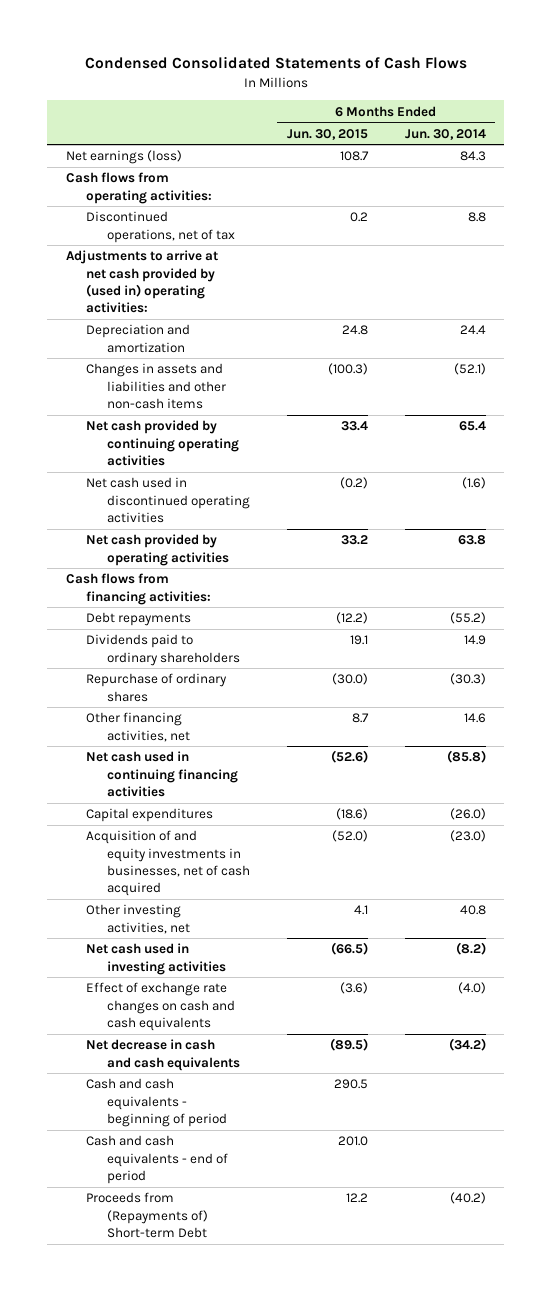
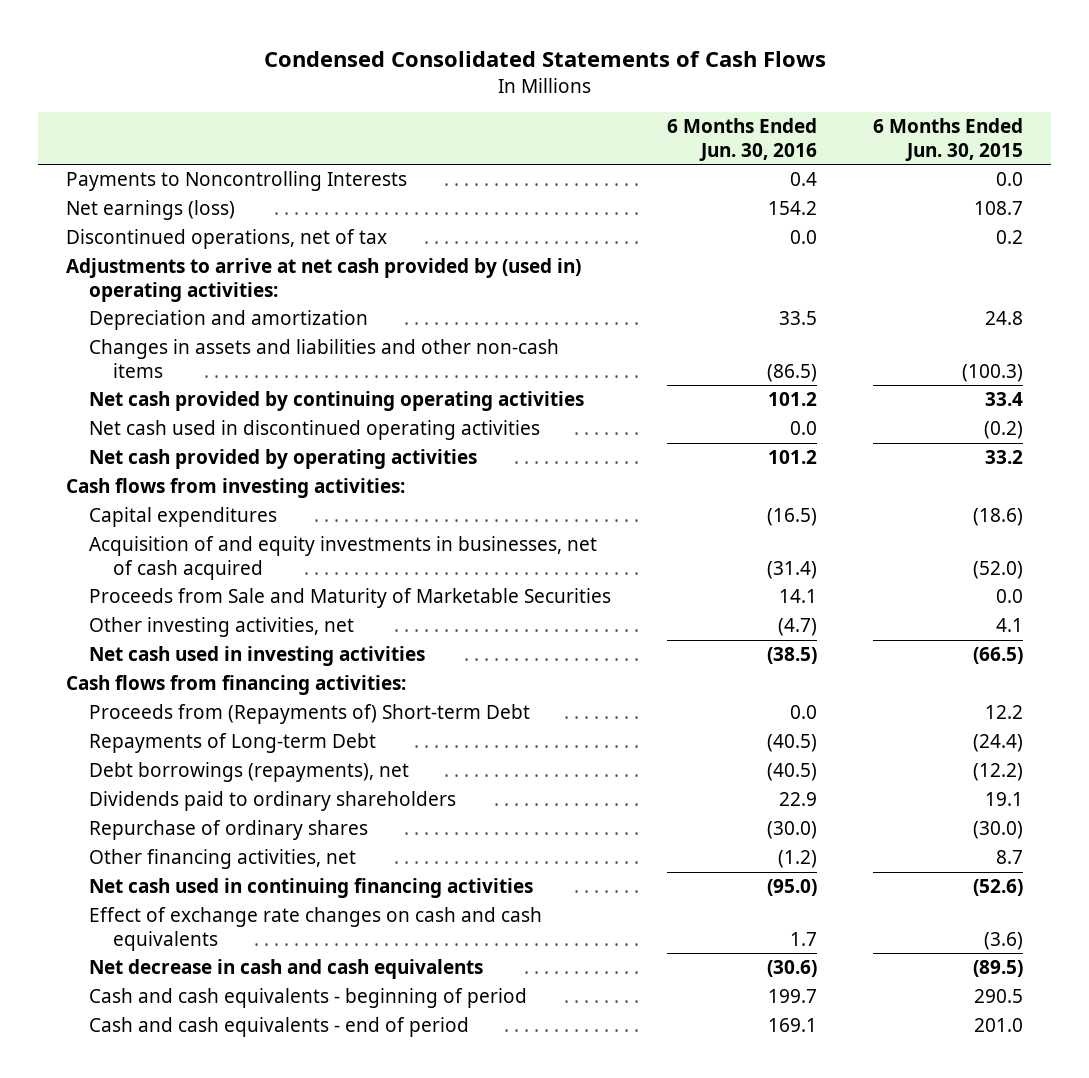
- | 6 Months Ended Jun. 30, 2015 | 6 Months Ended Jun. 30, 2014
+ | 6 Months Ended Jun. 30, 2016 | 6 Months Ended Jun. 30, 2015
+ Payments to Noncontrolling Interests | 0.4 | 0.0
- Cash flows from operating activities:
+ Cash flows from investing activities:
moved up: Capital expenditures | (16.5) | (18.6)
moved up: Acquisition of and equity investments in businesses, net of cash acquired | (31.4) | (52.0)
+ Proceeds from Sale and Maturity of Marketable Securities | 14.1 | 0.0
moved up: Other investing activities, net | (4.7) | 4.1
moved up: Net cash used in investing activities | (38.5) | (66.5)
- Debt repayments | (12.2) | (55.2)
moved up: Proceeds from (Repayments of) Short-term Debt | 0.0 | 12.2
+ Repayments of Long-term Debt | (40.5) | (24.4)
+ Debt borrowings (repayments), net | (40.5) | (12.2)

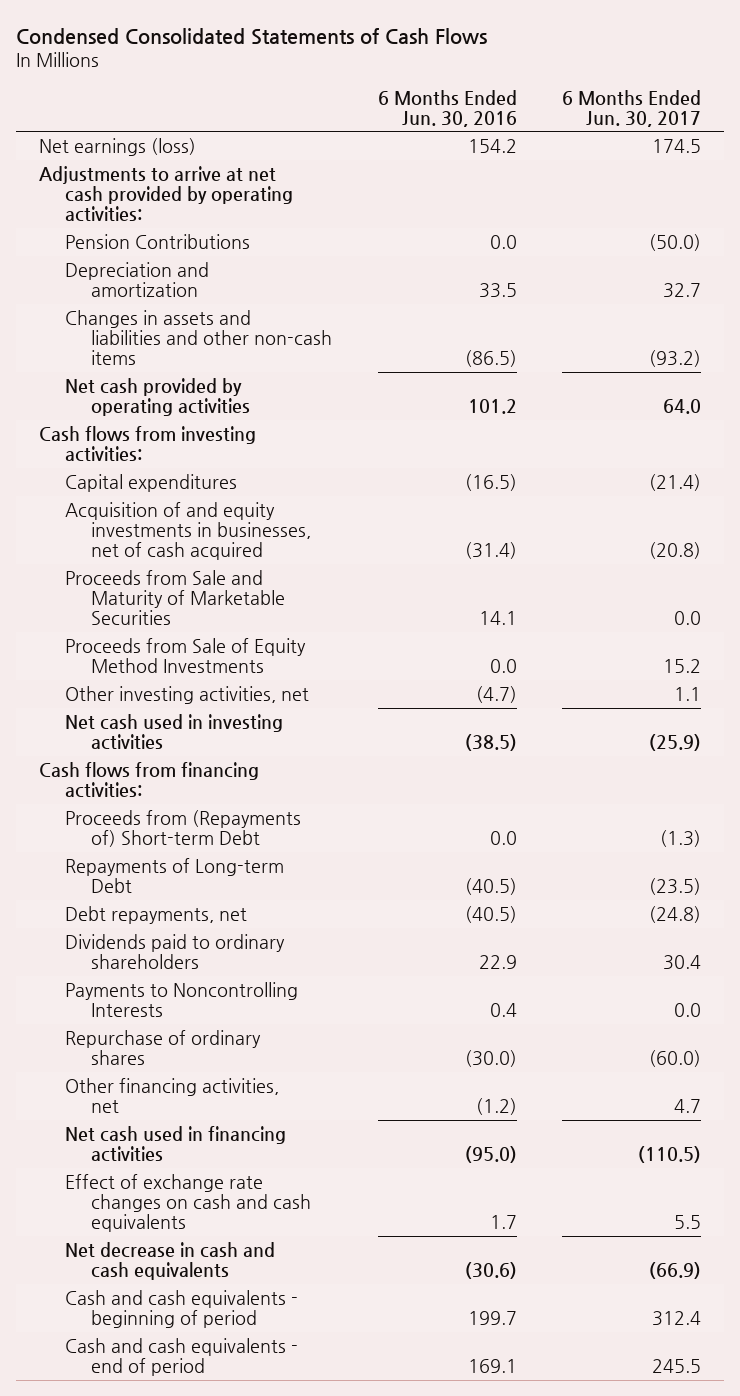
- | 6 Months Ended Jun. 30, 2016 | 6 Months Ended Jun. 30, 2015
+ | 6 Months Ended Jun. 30, 2016 | 6 Months Ended Jun. 30, 2017
- Discontinued operations, net of tax | 0.0 | 0.2
- Adjustments to arrive at net cash provided by (used in) operating activities:
+ Adjustments to arrive at net cash provided by operating activities:
+ Pension Contributions | 0.0 | (50.0)
- Net cash provided by continuing operating activities | 101.2 | 33.4
- Net cash used in discontinued operating activities | 0.0 | (0.2)
+ Proceeds from Sale of Equity Method Investments | 0.0 | 15.2
- Debt borrowings (repayments), net | (40.5) | (12.2)
+ Debt repayments, net | (40.5) | (24.8)
moved down: Payments to Noncontrolling Interests | 0.4 | 0.0
- Net cash used in continuing financing activities | (95.0) | (52.6)
+ Net cash used in financing activities | (95.0) | (110.5)

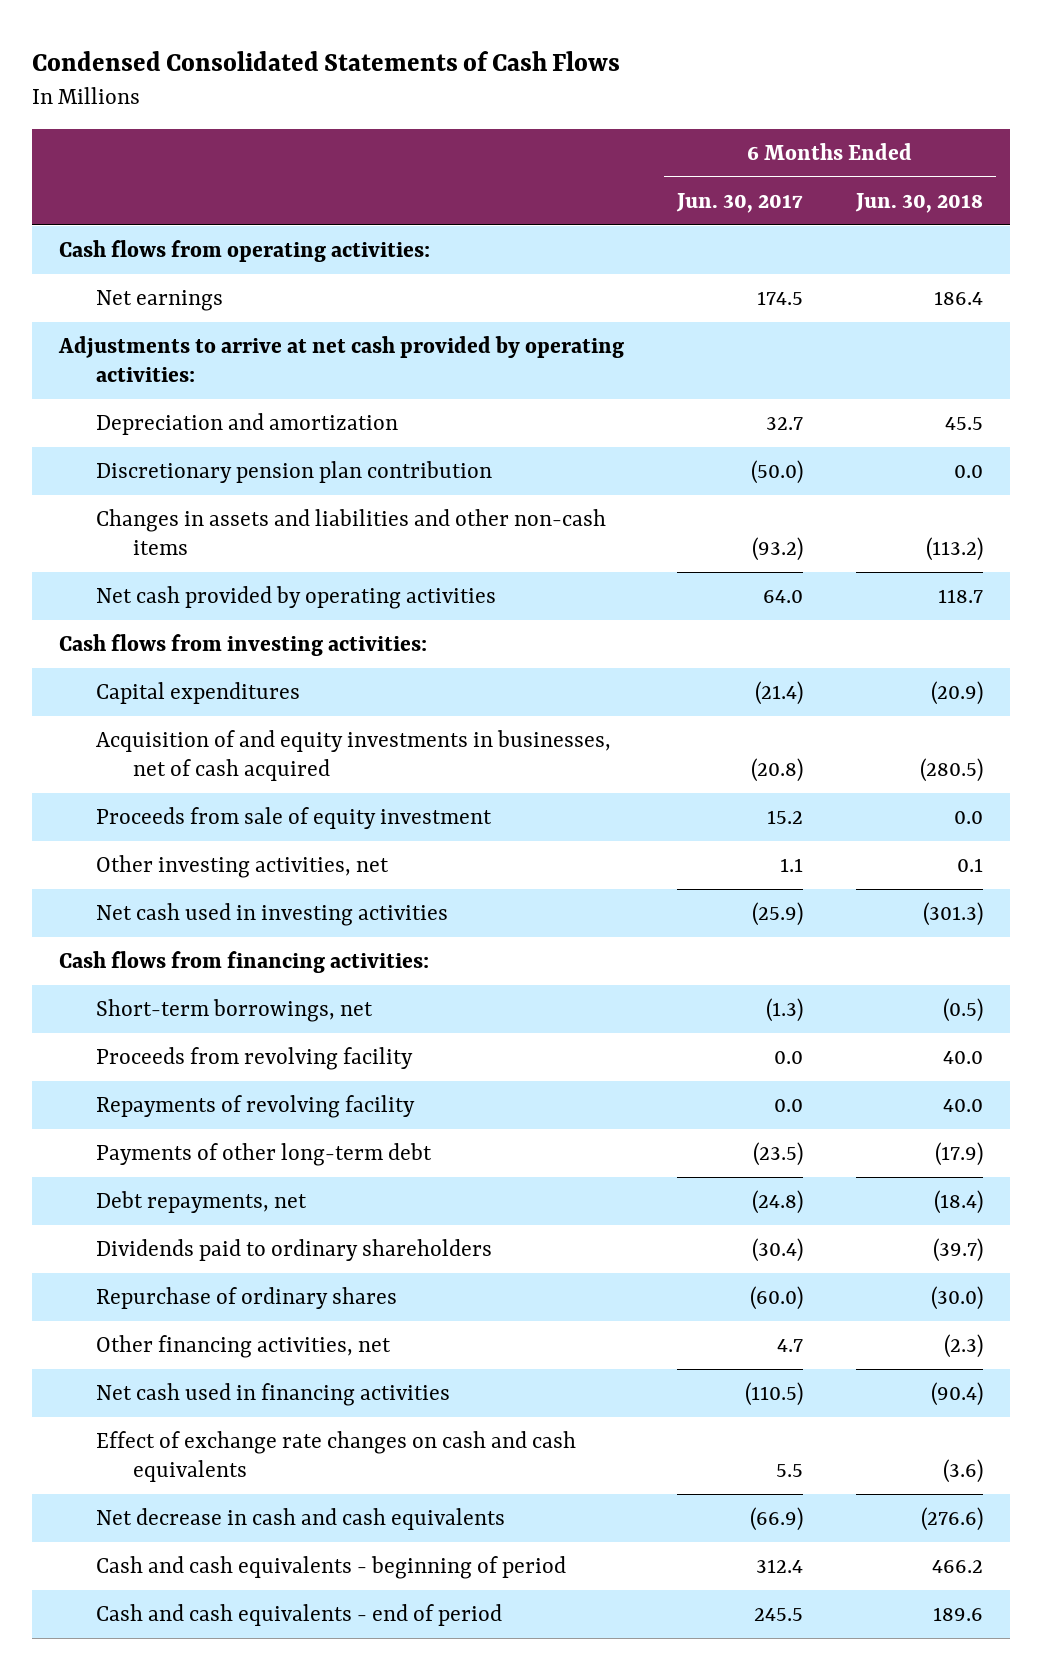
- | 6 Months Ended Jun. 30, 2016 | 6 Months Ended Jun. 30, 2017
+ | 6 Months Ended Jun. 30, 2017 | 6 Months Ended Jun. 30, 2018
- Net earnings (loss) | 154.2 | 174.5
+ Cash flows from operating activities:
+ Net earnings | 174.5 | 186.4
- Pension Contributions | 0.0 | (50.0)
+ Discretionary pension plan contribution | (50.0) | 0.0
- Proceeds from Sale and Maturity of Marketable Securities | 14.1 | 0.0
- Proceeds from Sale of Equity Method Investments | 0.0 | 15.2
+ Proceeds from sale of equity investment | 15.2 | 0.0
- Proceeds from (Repayments of) Short-term Debt | 0.0 | (1.3)
- Repayments of Long-term Debt | (40.5) | (23.5)
+ Short-term borrowings, net | (1.3) | (0.5)
+ Proceeds from revolving facility | 0.0 | 40.0
+ Repayments of revolving facility | 0.0 | 40.0
+ Payments of other long-term debt | (23.5) | (17.9)
- Dividends paid to ordinary shareholders | 22.9 | 30.4
- Payments to Noncontrolling Interests | 0.4 | 0.0
+ Dividends paid to ordinary shareholders | (30.4) | (39.7)

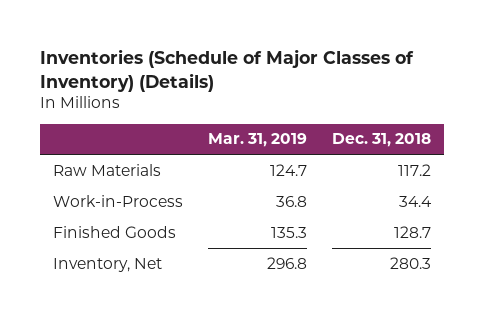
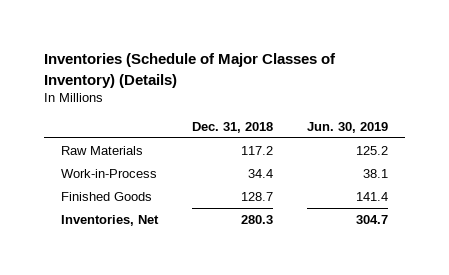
- | Mar. 31, 2019 | Dec. 31, 2018
+ | Dec. 31, 2018 | Jun. 30, 2019
- Inventory, Net | 296.8 | 280.3
+ Inventories, Net | 280.3 | 304.7

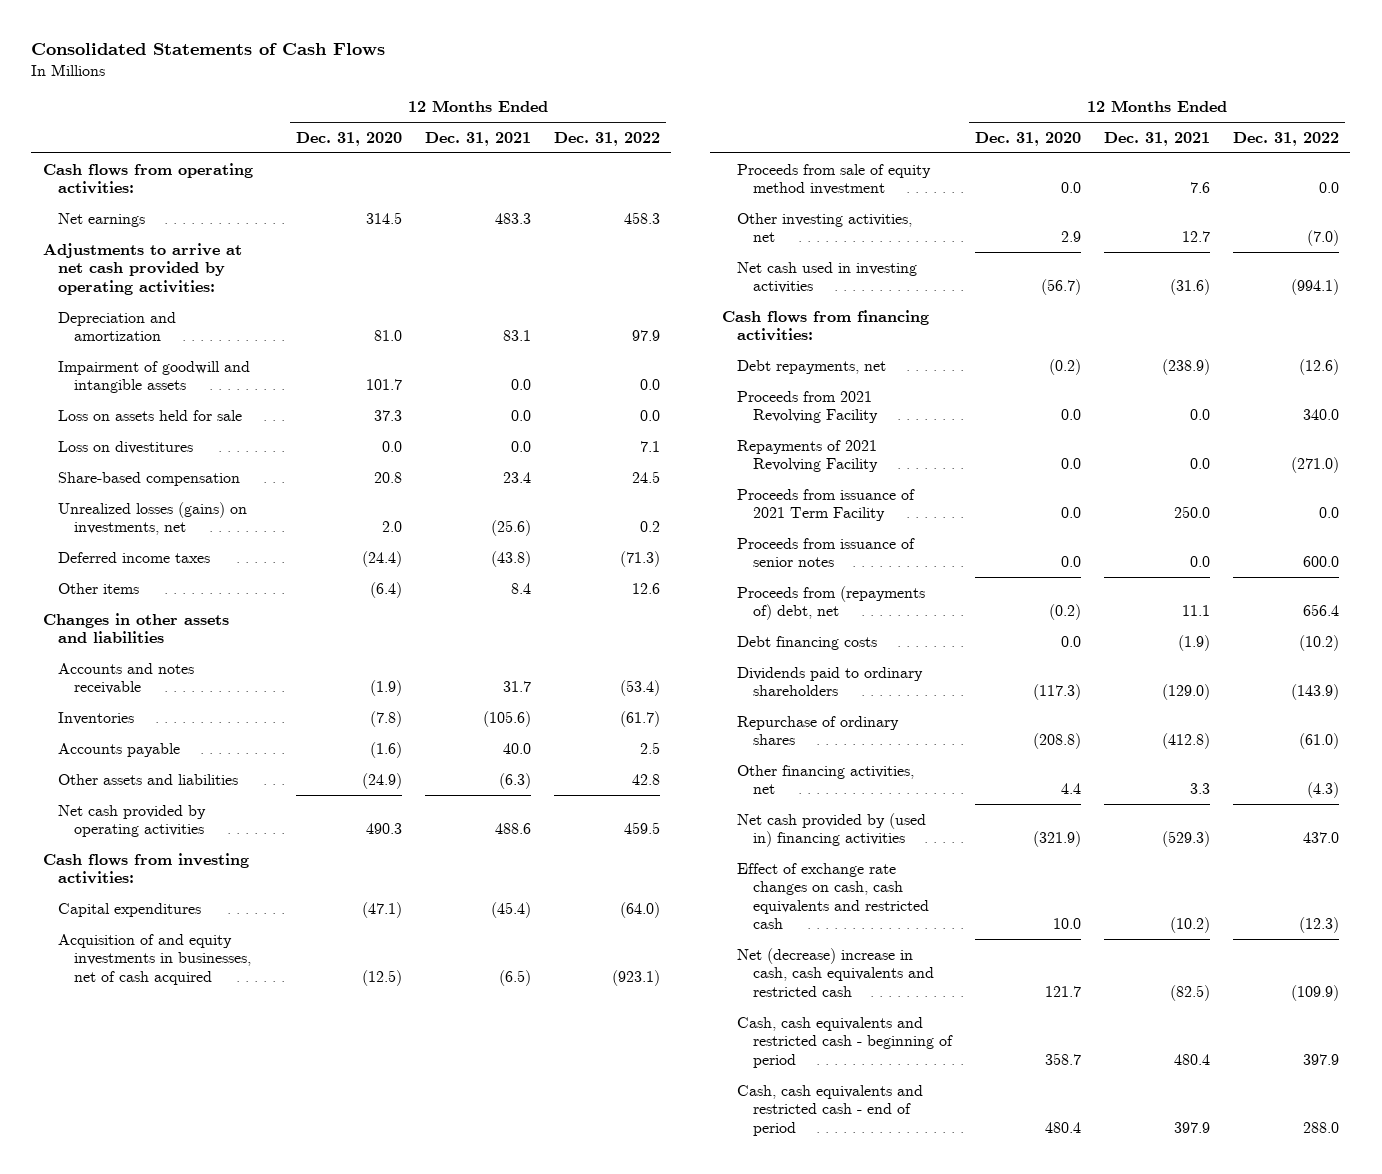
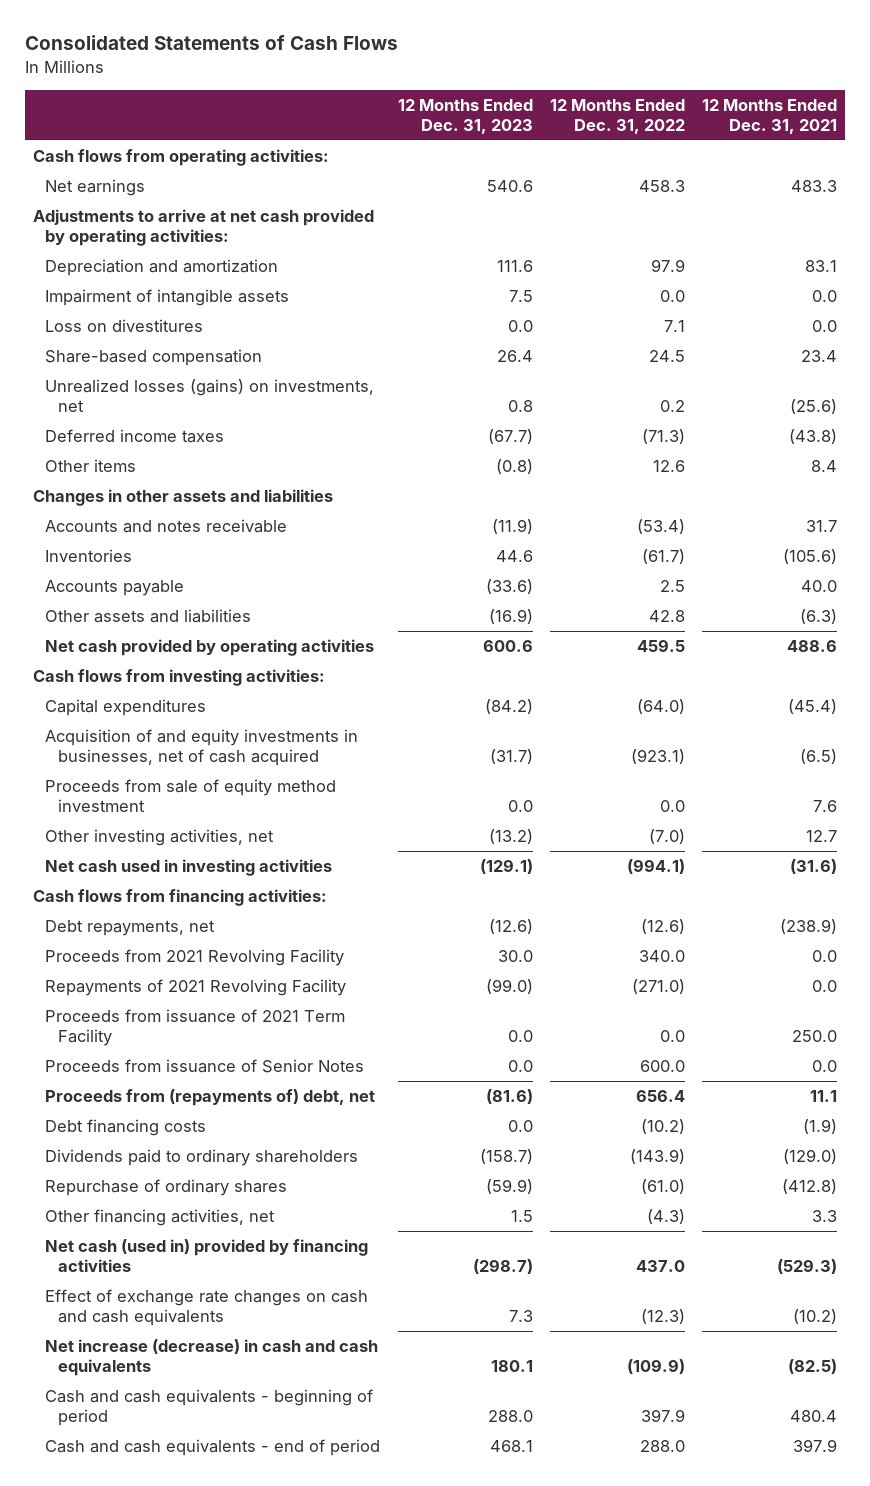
- | 12 Months Ended Dec. 31, 2020 | 12 Months Ended Dec. 31, 2021 | 12 Months Ended Dec. 31, 2022
+ | 12 Months Ended Dec. 31, 2023 | 12 Months Ended Dec. 31, 2022 | 12 Months Ended Dec. 31, 2021
- Impairment of goodwill and intangible assets | 101.7 | 0.0 | 0.0
- Loss on assets held for sale | 37.3 | 0.0 | 0.0
+ Impairment of intangible assets | 7.5 | 0.0 | 0.0
- Proceeds from issuance of senior notes | 0.0 | 0.0 | 600.0
+ Proceeds from issuance of Senior Notes | 0.0 | 600.0 | 0.0
- Net cash provided by (used in) financing activities | (321.9) | (529.3) | 437.0
- Effect of exchange rate changes on cash, cash equivalents and restricted cash | 10.0 | (10.2) | (12.3)
- Net (decrease) increase in cash, cash equivalents and restricted cash | 121.7 | (82.5) | (109.9)
- Cash, cash equivalents and restricted cash - beginning of period | 358.7 | 480.4 | 397.9
- Cash, cash equivalents and restricted cash - end of period | 480.4 | 397.9 | 288.0
+ Net cash (used in) provided by financing activities | (298.7) | 437.0 | (529.3)
+ Effect of exchange rate changes on cash and cash equivalents | 7.3 | (12.3) | (10.2)
+ Net increase (decrease) in cash and cash equivalents | 180.1 | (109.9) | (82.5)
+ Cash and cash equivalents - beginning of period | 288.0 | 397.9 | 480.4
+ Cash and cash equivalents - end of period | 468.1 | 288.0 | 397.9

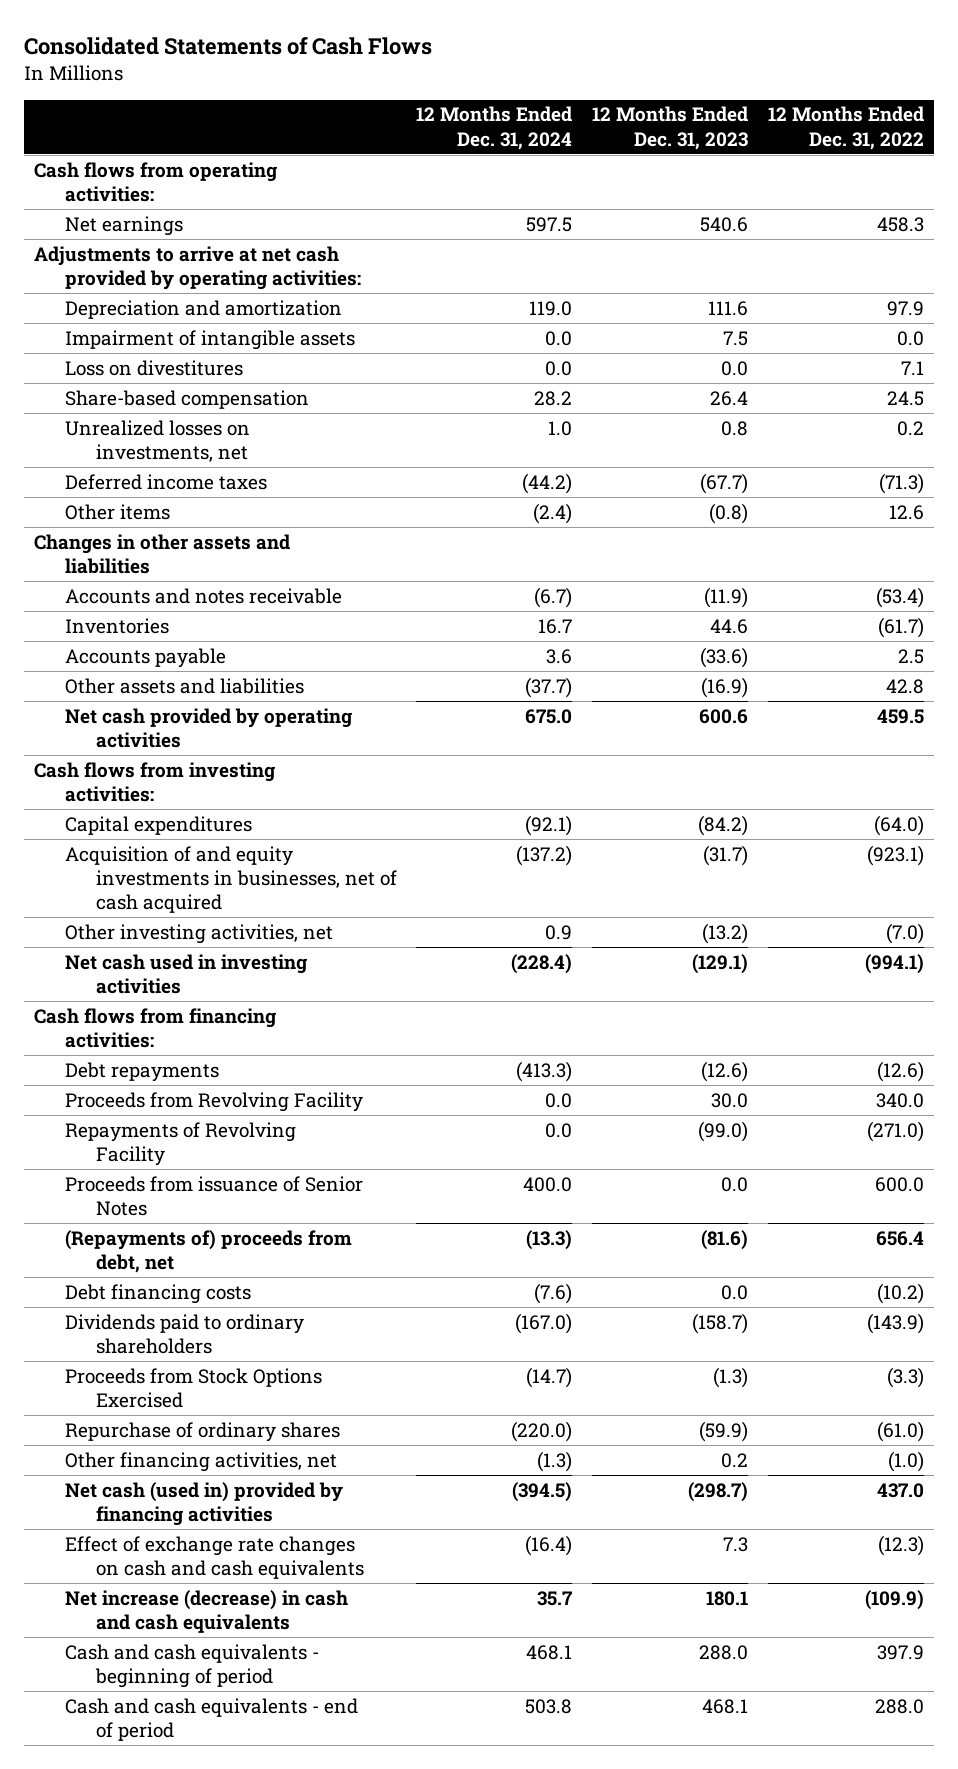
- | 12 Months Ended Dec. 31, 2023 | 12 Months Ended Dec. 31, 2022 | 12 Months Ended Dec. 31, 2021
+ | 12 Months Ended Dec. 31, 2024 | 12 Months Ended Dec. 31, 2023 | 12 Months Ended Dec. 31, 2022
- Unrealized losses (gains) on investments, net | 0.8 | 0.2 | (25.6)
+ Unrealized losses on investments, net | 1.0 | 0.8 | 0.2
- Proceeds from sale of equity method investment | 0.0 | 0.0 | 7.6
- Debt repayments, net | (12.6) | (12.6) | (238.9)
- Proceeds from 2021 Revolving Facility | 30.0 | 340.0 | 0.0
- Repayments of 2021 Revolving Facility | (99.0) | (271.0) | 0.0
- Proceeds from issuance of 2021 Term Facility | 0.0 | 0.0 | 250.0
+ Debt repayments | (413.3) | (12.6) | (12.6)
+ Proceeds from Revolving Facility | 0.0 | 30.0 | 340.0
+ Repayments of Revolving Facility | 0.0 | (99.0) | (271.0)
- Proceeds from (repayments of) debt, net | (81.6) | 656.4 | 11.1
+ (Repayments of) proceeds from debt, net | (13.3) | (81.6) | 656.4
+ Proceeds from Stock Options Exercised | (14.7) | (1.3) | (3.3)
- Other financing activities, net | 1.5 | (4.3) | 3.3
+ Other financing activities, net | (1.3) | 0.2 | (1.0)

